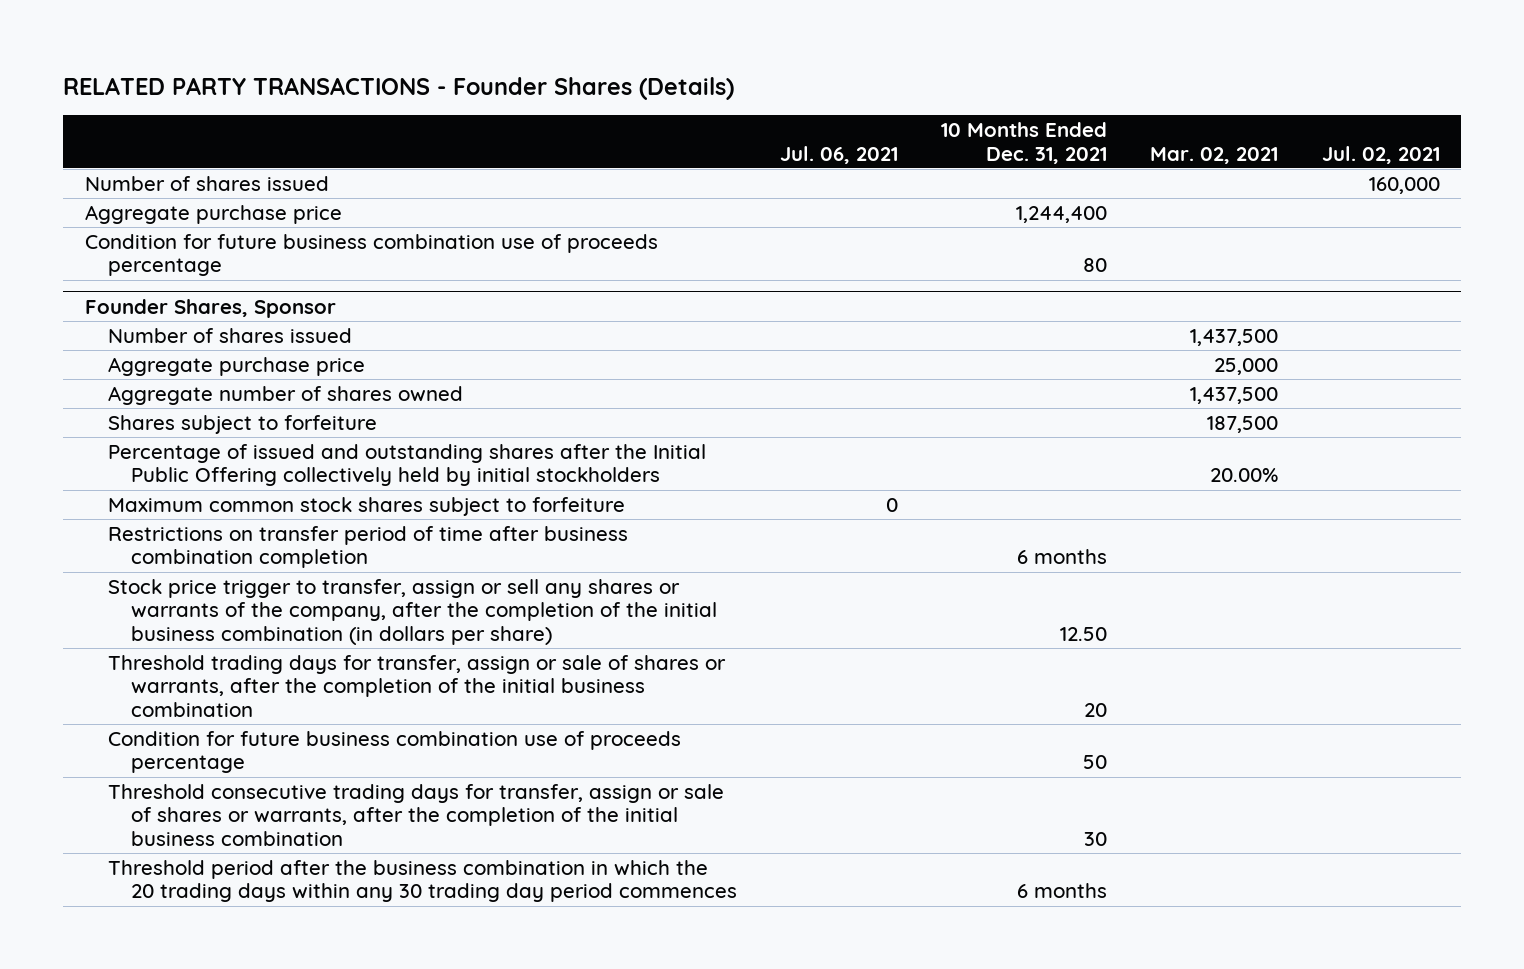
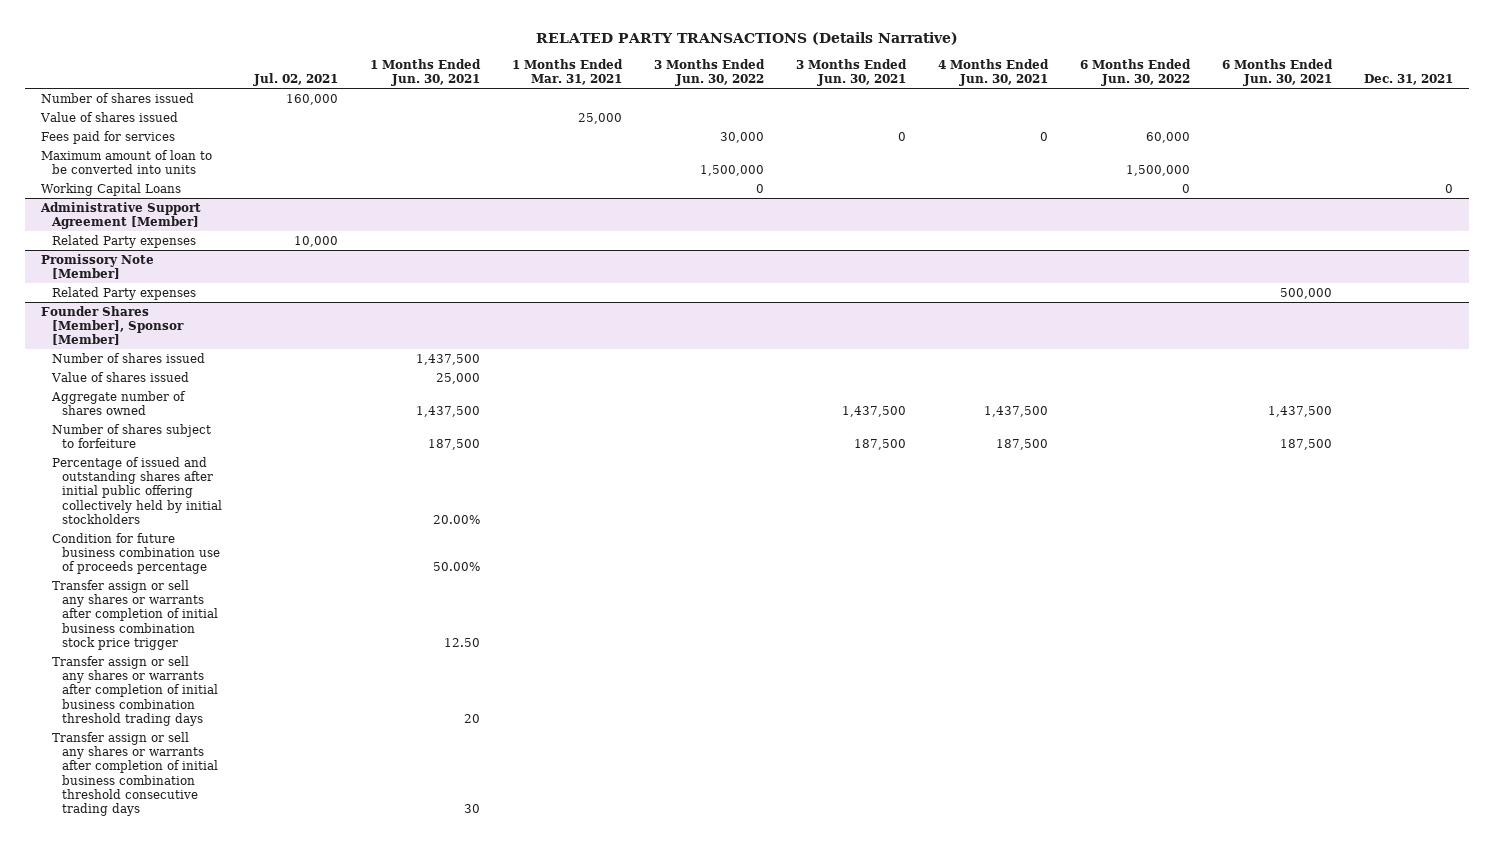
- RELATED PARTY TRANSACTIONS - Founder Shares (Details)
+ RELATED PARTY TRANSACTIONS (Details Narrative)
- | Jul. 06, 2021 | 10 Months Ended Dec. 31, 2021 | Mar. 02, 2021 | Jul. 02, 2021
+ | Jul. 02, 2021 | 1 Months Ended Jun. 30, 2021 | 1 Months Ended Mar. 31, 2021 | 3 Months Ended Jun. 30, 2022 | 3 Months Ended Jun. 30, 2021 | 4 Months Ended Jun. 30, 2021 | 6 Months Ended Jun. 30, 2022 | 6 Months Ended Jun. 30, 2021 | Dec. 31, 2021
- Aggregate purchase price | | 1,244,400 | |
- Condition for future business combination use of proceeds percentage | | 80 | |
- Founder Shares, Sponsor
+ Value of shares issued | | | 25,000 | | | | | |
+ Fees paid for services | | | | 30,000 | 0 | 0 | 60,000 | |
+ Maximum amount of loan to be converted into units | | | | 1,500,000 | | | 1,500,000 | |
+ Working Capital Loans | | | | 0 | | | 0 | | 0
+ Administrative Support Agreement [Member]
+ Related Party expenses | 10,000 | | | | | | | |
+ Promissory Note [Member]
+ Related Party expenses | | | | | | | | 500,000 |
+ Founder Shares [Member], Sponsor [Member]
- Aggregate purchase price | | | 25,000 |
+ Value of shares issued | | 25,000 | | | | | | |
- Shares subject to forfeiture | | | 187,500 |
- Percentage of issued and outstanding shares after the Initial Public Offering collectively held by initial stockholders | | | 20.00% |
- Maximum common stock shares subject to forfeiture | 0 | | |
- Restrictions on transfer period of time after business combination completion | | 6 months | |
- Stock price trigger to transfer, assign or sell any shares or warrants of the company, after the completion of the initial business combination (in dollars per share) | | 12.50 | |
- Threshold trading days for transfer, assign or sale of shares or warrants, after the completion of the initial business combination | | 20 | |
+ Number of shares subject to forfeiture | | 187,500 | | | 187,500 | 187,500 | | 187,500 |
+ Percentage of issued and outstanding shares after initial public offering collectively held by initial stockholders | | 20.00% | | | | | | |
- Threshold consecutive trading days for transfer, assign or sale of shares or warrants, after the completion of the initial business combination | | 30 | |
- Threshold period after the business combination in which the 20 trading days within any 30 trading day period commences | | 6 months | |
+ Transfer assign or sell any shares or warrants after completion of initial business combination stock price trigger | | 12.50 | | | | | | |
+ Transfer assign or sell any shares or warrants after completion of initial business combination threshold trading days | | 20 | | | | | | |
+ Transfer assign or sell any shares or warrants after completion of initial business combination threshold consecutive trading days | | 30 | | | | | | |

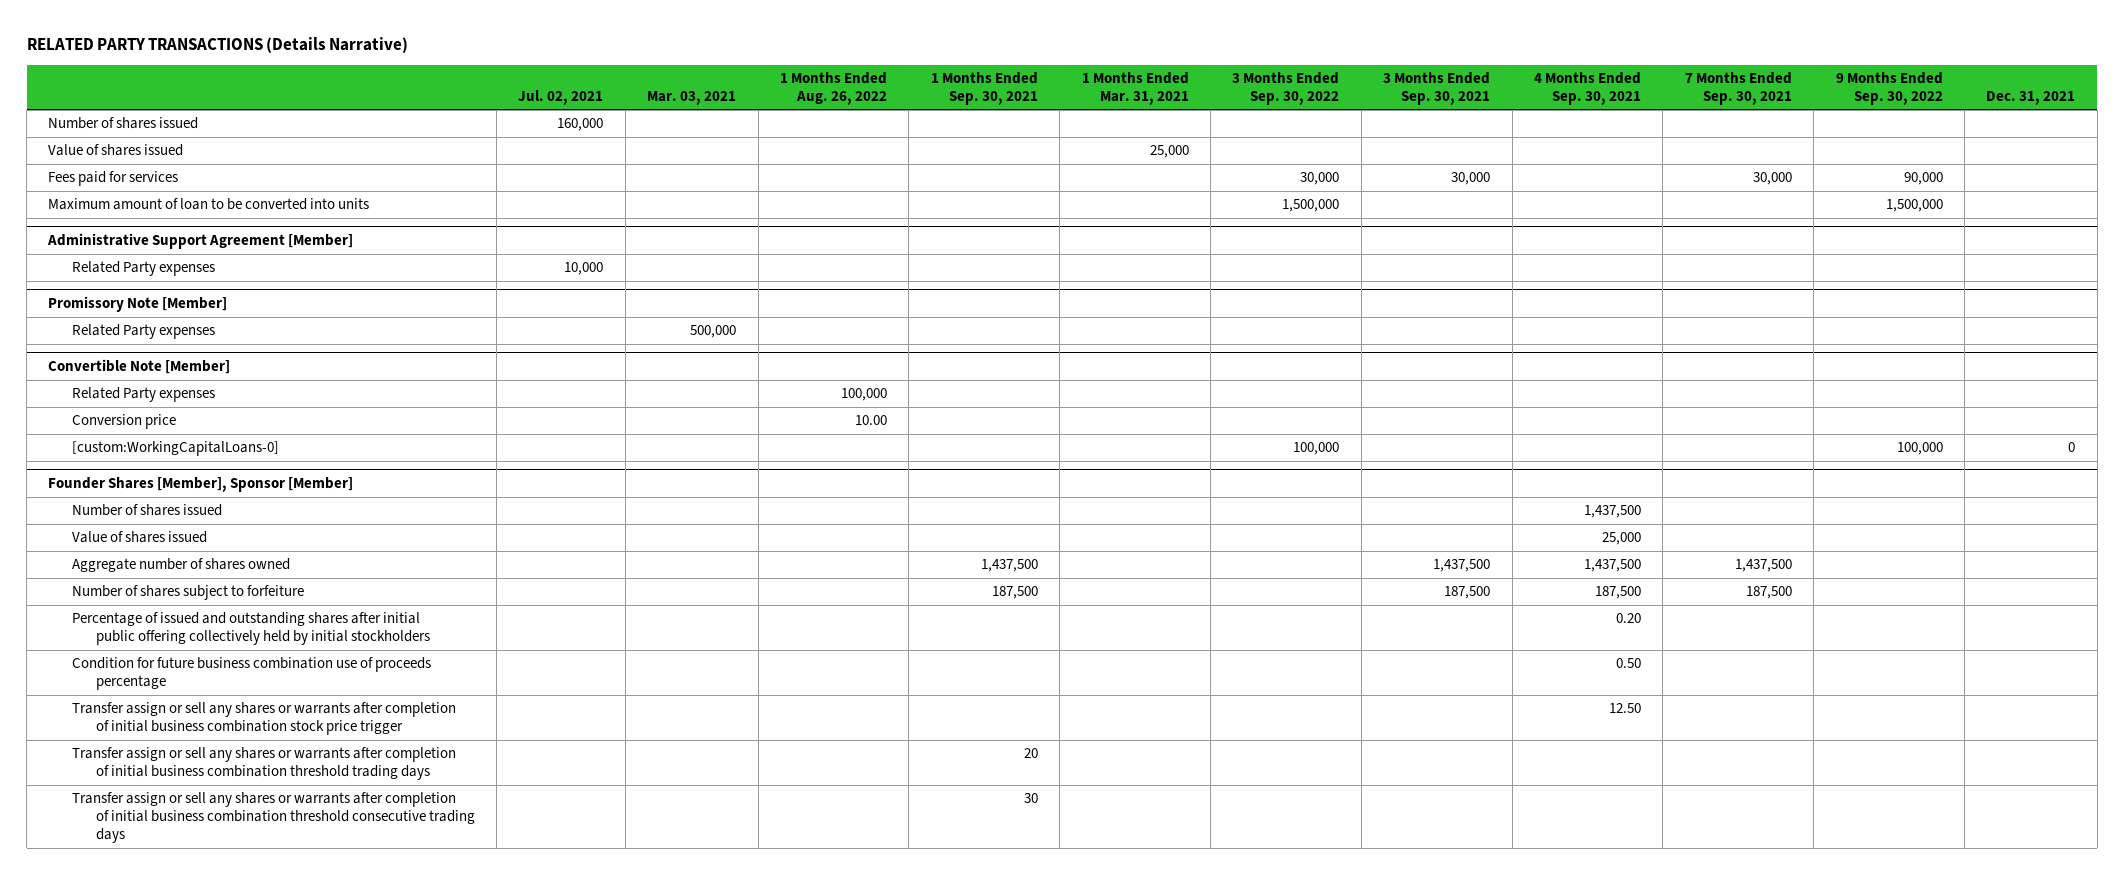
- | Jul. 02, 2021 | 1 Months Ended Jun. 30, 2021 | 1 Months Ended Mar. 31, 2021 | 3 Months Ended Jun. 30, 2022 | 3 Months Ended Jun. 30, 2021 | 4 Months Ended Jun. 30, 2021 | 6 Months Ended Jun. 30, 2022 | 6 Months Ended Jun. 30, 2021 | Dec. 31, 2021
+ | Jul. 02, 2021 | Mar. 03, 2021 | 1 Months Ended Aug. 26, 2022 | 1 Months Ended Sep. 30, 2021 | 1 Months Ended Mar. 31, 2021 | 3 Months Ended Sep. 30, 2022 | 3 Months Ended Sep. 30, 2021 | 4 Months Ended Sep. 30, 2021 | 7 Months Ended Sep. 30, 2021 | 9 Months Ended Sep. 30, 2022 | Dec. 31, 2021
- Working Capital Loans | | | | 0 | | | 0 | | 0
+ Convertible Note [Member]
+ Related Party expenses | | | 100,000 | | | | | | | |
+ Conversion price | | | 10.00 | | | | | | | |
+ [custom:WorkingCapitalLoans-0] | | | | | | 100,000 | | | | 100,000 | 0

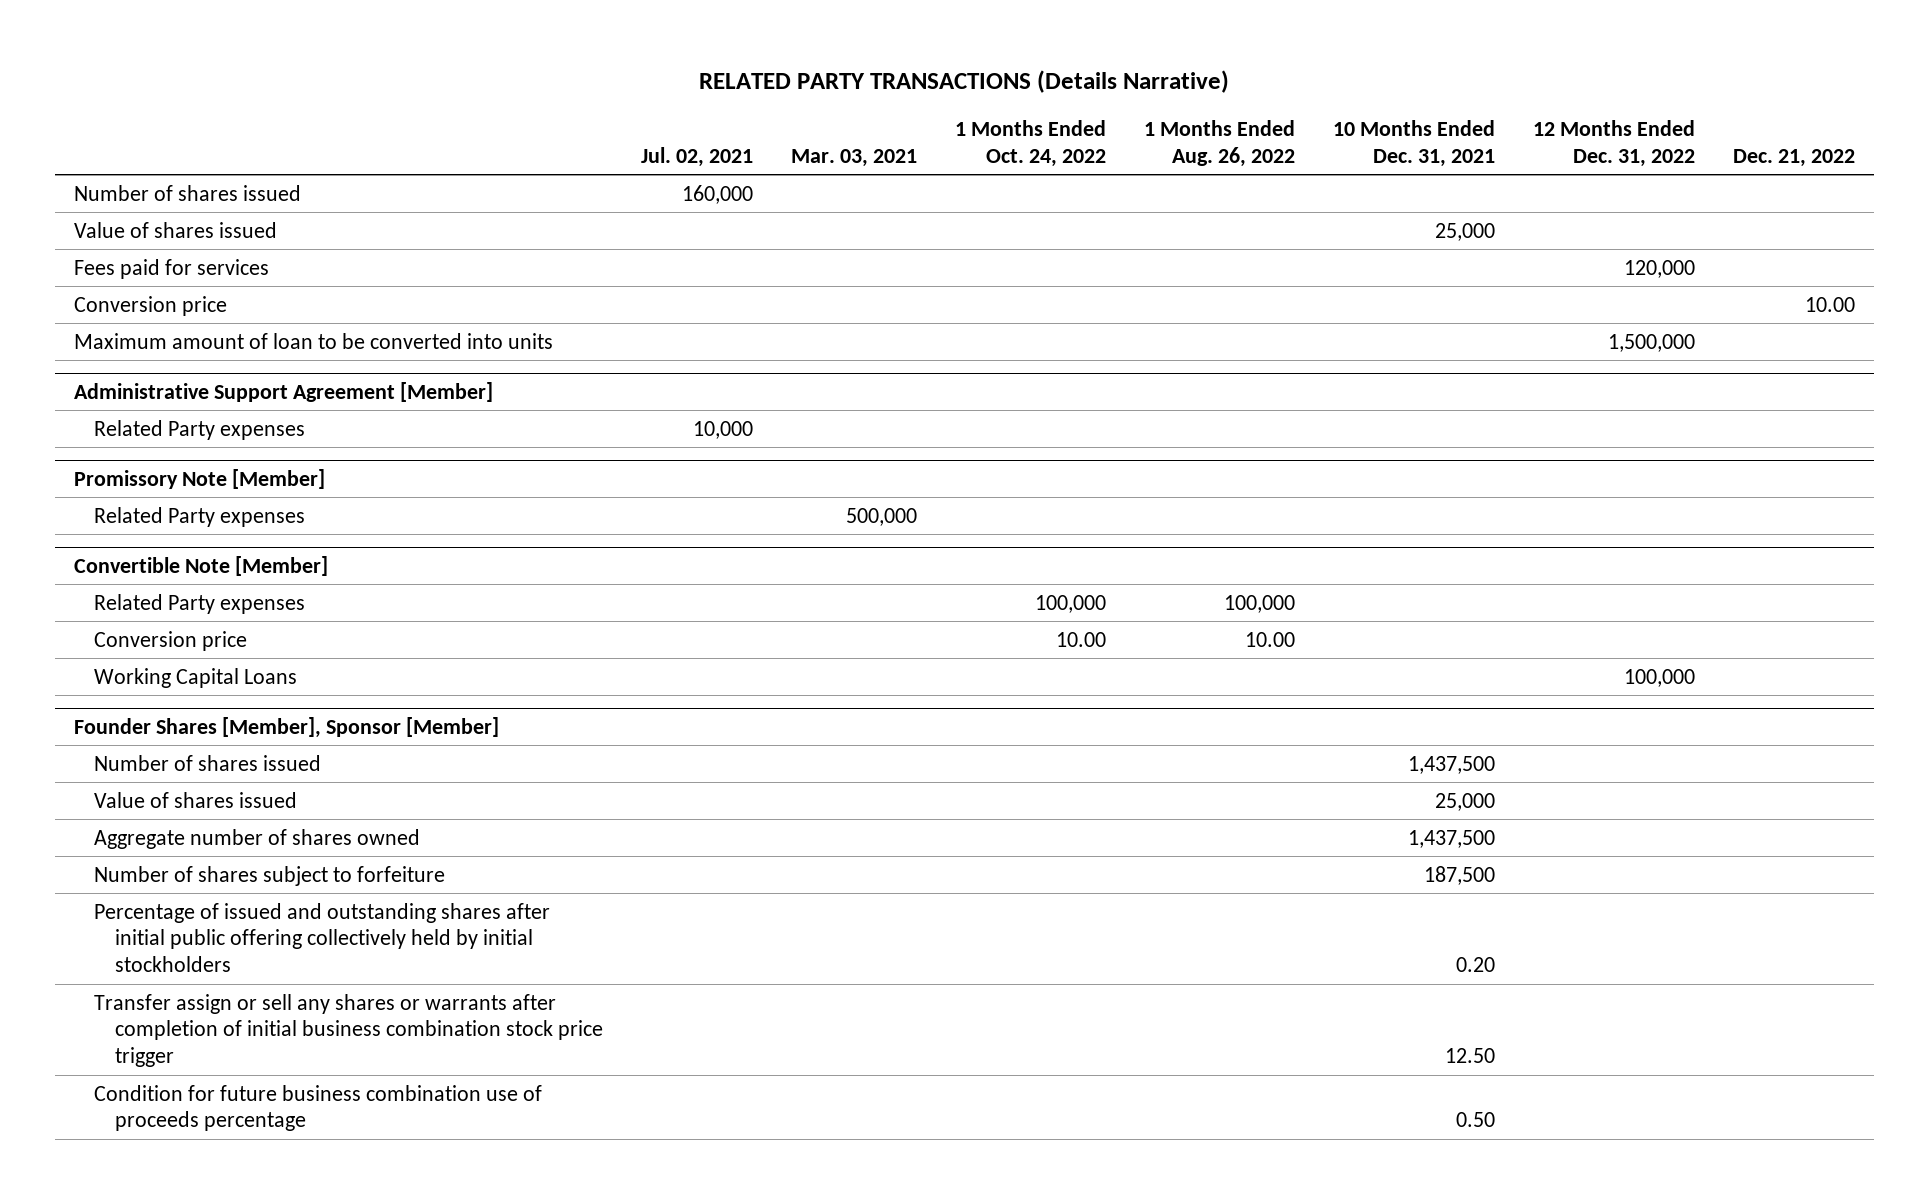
- | Jul. 02, 2021 | Mar. 03, 2021 | 1 Months Ended Aug. 26, 2022 | 1 Months Ended Sep. 30, 2021 | 1 Months Ended Mar. 31, 2021 | 3 Months Ended Sep. 30, 2022 | 3 Months Ended Sep. 30, 2021 | 4 Months Ended Sep. 30, 2021 | 7 Months Ended Sep. 30, 2021 | 9 Months Ended Sep. 30, 2022 | Dec. 31, 2021
+ | Jul. 02, 2021 | Mar. 03, 2021 | 1 Months Ended Oct. 24, 2022 | 1 Months Ended Aug. 26, 2022 | 10 Months Ended Dec. 31, 2021 | 12 Months Ended Dec. 31, 2022 | Dec. 21, 2022
+ Conversion price | | | | | | | 10.00
@ Convertible Note [Member]
- [custom:WorkingCapitalLoans-0] | | | | | | 100,000 | | | | 100,000 | 0
+ Working Capital Loans | | | | | | 100,000 |
@ Founder Shares [Member], Sponsor [Member]
- Transfer assign or sell any shares or warrants after completion of initial business combination threshold trading days | | | | 20 | | | | | | |
- Transfer assign or sell any shares or warrants after completion of initial business combination threshold consecutive trading days | | | | 30 | | | | | | |
moved down: Condition for future business combination use of proceeds percentage | | | | | 0.50 | |

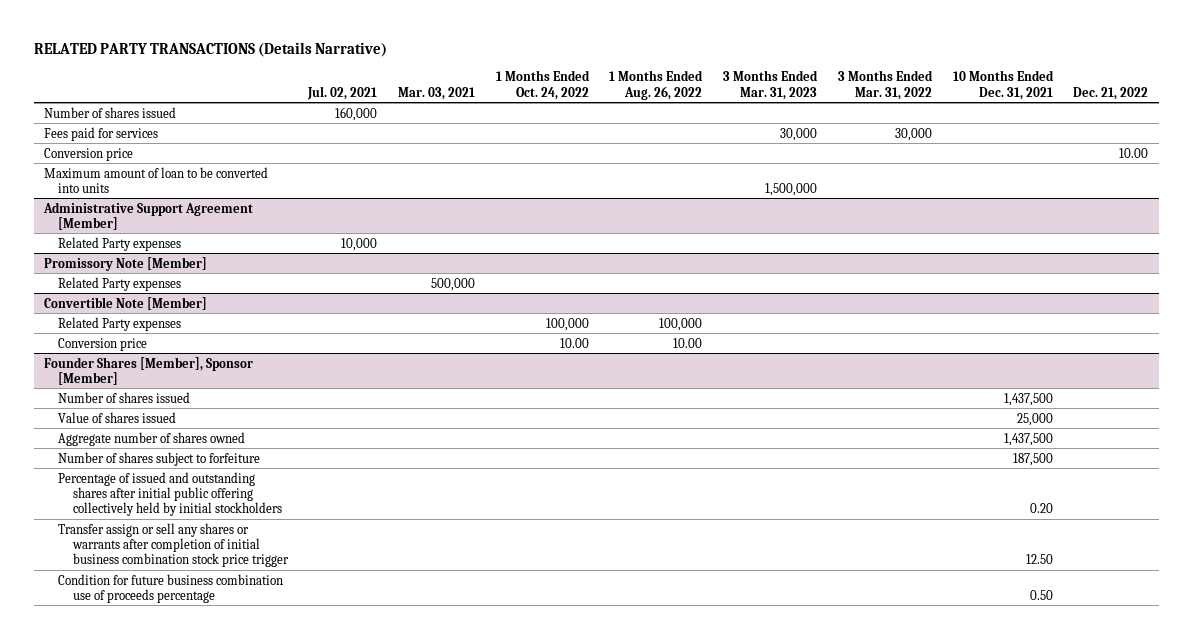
- | Jul. 02, 2021 | Mar. 03, 2021 | 1 Months Ended Oct. 24, 2022 | 1 Months Ended Aug. 26, 2022 | 10 Months Ended Dec. 31, 2021 | 12 Months Ended Dec. 31, 2022 | Dec. 21, 2022
+ | Jul. 02, 2021 | Mar. 03, 2021 | 1 Months Ended Oct. 24, 2022 | 1 Months Ended Aug. 26, 2022 | 3 Months Ended Mar. 31, 2023 | 3 Months Ended Mar. 31, 2022 | 10 Months Ended Dec. 31, 2021 | Dec. 21, 2022
- Value of shares issued | | | | | 25,000 | |
@ Convertible Note [Member]
- Working Capital Loans | | | | | | 100,000 |

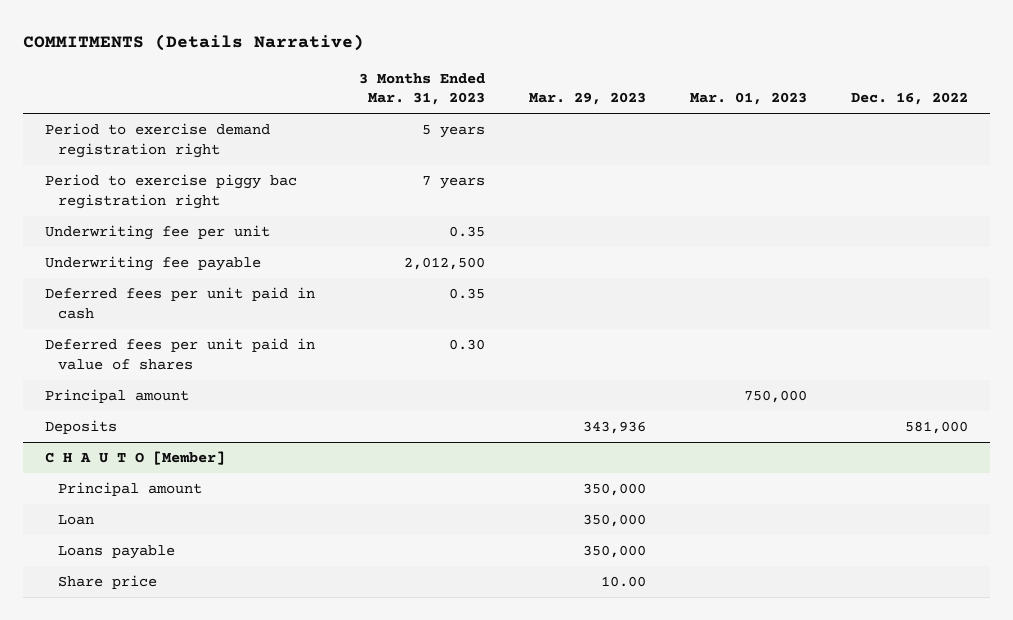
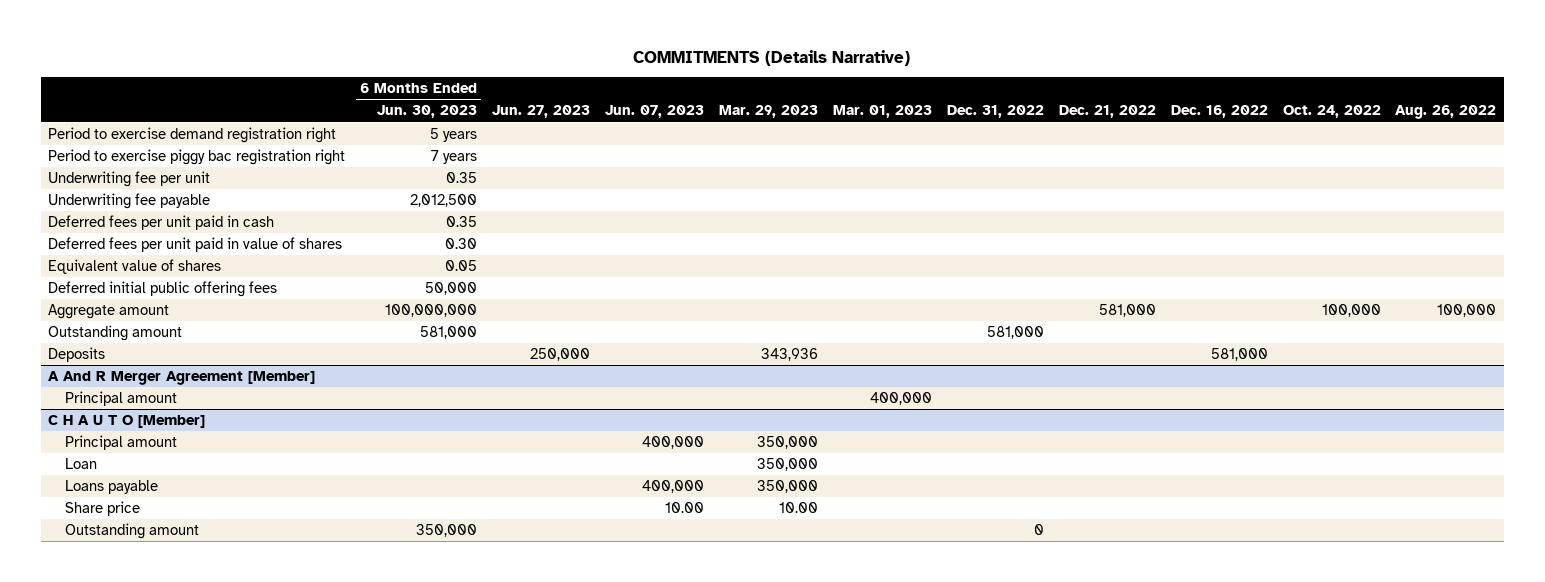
- | 3 Months Ended Mar. 31, 2023 | Mar. 29, 2023 | Mar. 01, 2023 | Dec. 16, 2022
+ | 6 Months Ended Jun. 30, 2023 | Jun. 27, 2023 | Jun. 07, 2023 | Mar. 29, 2023 | Mar. 01, 2023 | Dec. 31, 2022 | Dec. 21, 2022 | Dec. 16, 2022 | Oct. 24, 2022 | Aug. 26, 2022
- Principal amount | | | 750,000 |
+ Equivalent value of shares | 0.05 | | | | | | | | |
+ Deferred initial public offering fees | 50,000 | | | | | | | | |
+ Aggregate amount | 100,000,000 | | | | | | 581,000 | | 100,000 | 100,000
+ Outstanding amount | 581,000 | | | | | 581,000 | | | |
+ A And R Merger Agreement [Member]
+ Principal amount | | | | | 400,000 | | | | |
@ C H A U T O [Member]
+ Outstanding amount | 350,000 | | | | | 0 | | | |

